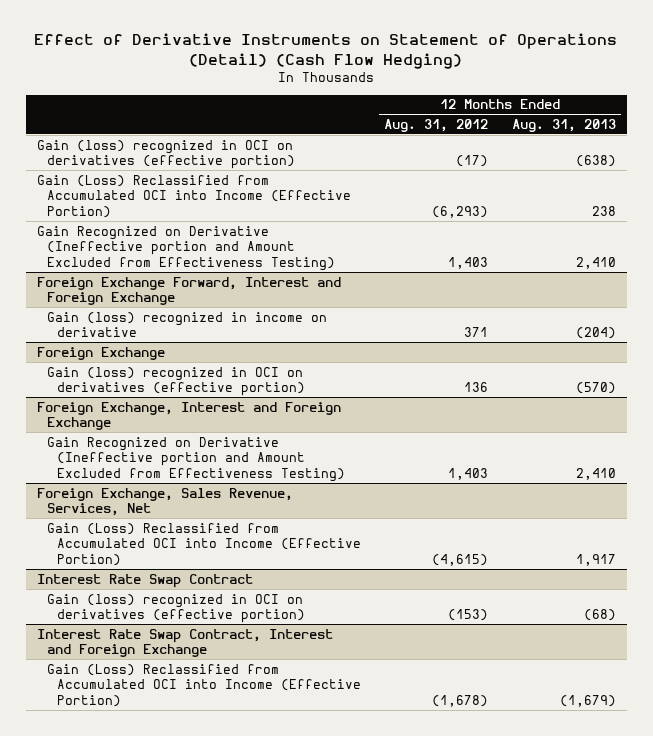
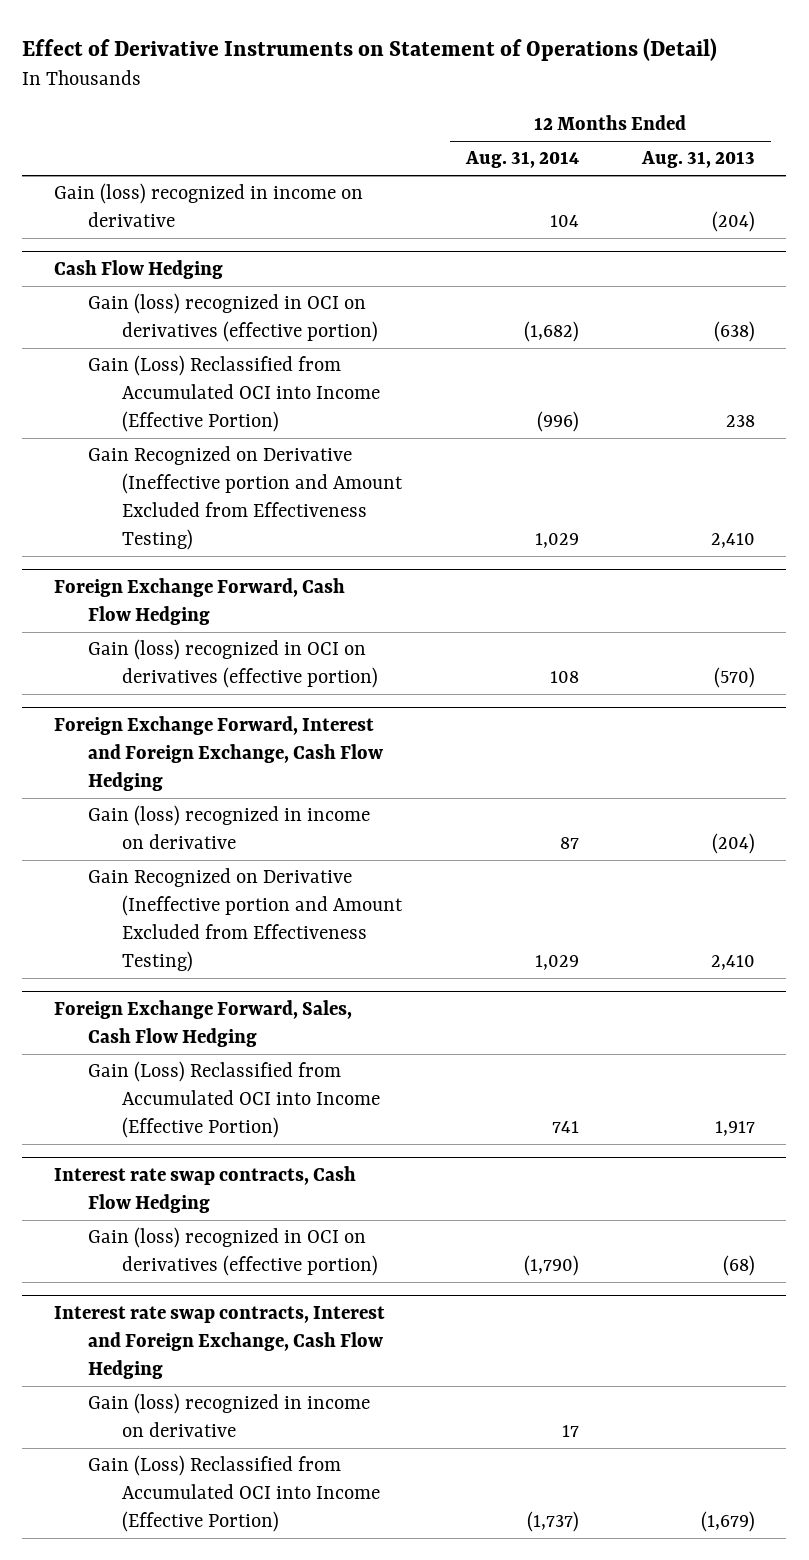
- Effect of Derivative Instruments on Statement of Operations (Detail) (Cash Flow Hedging)
+ Effect of Derivative Instruments on Statement of Operations (Detail)
- | 12 Months Ended Aug. 31, 2012 | 12 Months Ended Aug. 31, 2013
+ | 12 Months Ended Aug. 31, 2014 | 12 Months Ended Aug. 31, 2013
+ Gain (loss) recognized in income on derivative | 104 | (204)
+ Cash Flow Hedging
- Foreign Exchange Forward, Interest and Foreign Exchange
- Gain (loss) recognized in income on derivative | 371 | (204)
- Foreign Exchange
+ Foreign Exchange Forward, Cash Flow Hedging
- Foreign Exchange, Interest and Foreign Exchange
+ Foreign Exchange Forward, Interest and Foreign Exchange, Cash Flow Hedging
+ Gain (loss) recognized in income on derivative | 87 | (204)
- Foreign Exchange, Sales Revenue, Services, Net
+ Foreign Exchange Forward, Sales, Cash Flow Hedging
- Interest Rate Swap Contract
+ Interest rate swap contracts, Cash Flow Hedging
- Interest Rate Swap Contract, Interest and Foreign Exchange
+ Interest rate swap contracts, Interest and Foreign Exchange, Cash Flow Hedging
+ Gain (loss) recognized in income on derivative | 17 |

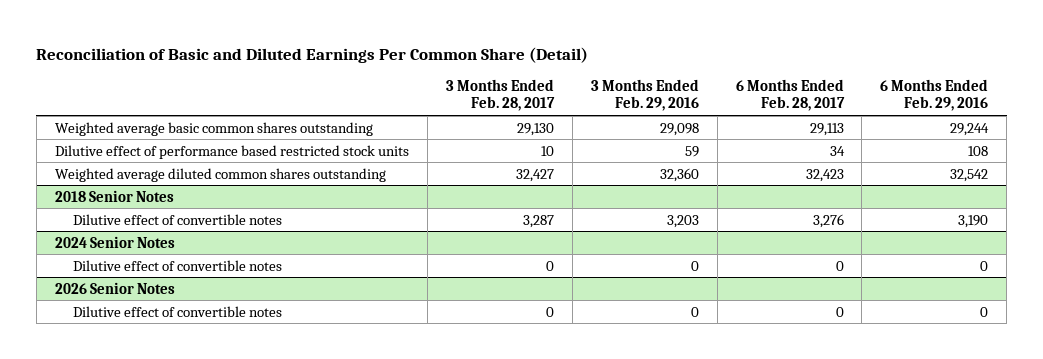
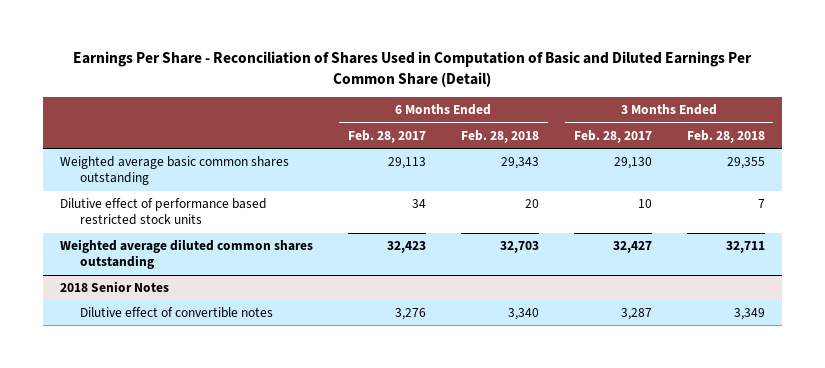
- Reconciliation of Basic and Diluted Earnings Per Common Share (Detail)
+ Earnings Per Share - Reconciliation of Shares Used in Computation of Basic and Diluted Earnings Per Common Share (Detail)
- | 3 Months Ended Feb. 28, 2017 | 3 Months Ended Feb. 29, 2016 | 6 Months Ended Feb. 28, 2017 | 6 Months Ended Feb. 29, 2016
+ | 6 Months Ended Feb. 28, 2017 | 6 Months Ended Feb. 28, 2018 | 3 Months Ended Feb. 28, 2017 | 3 Months Ended Feb. 28, 2018
- 2024 Senior Notes
- Dilutive effect of convertible notes | 0 | 0 | 0 | 0
- 2026 Senior Notes
- Dilutive effect of convertible notes | 0 | 0 | 0 | 0

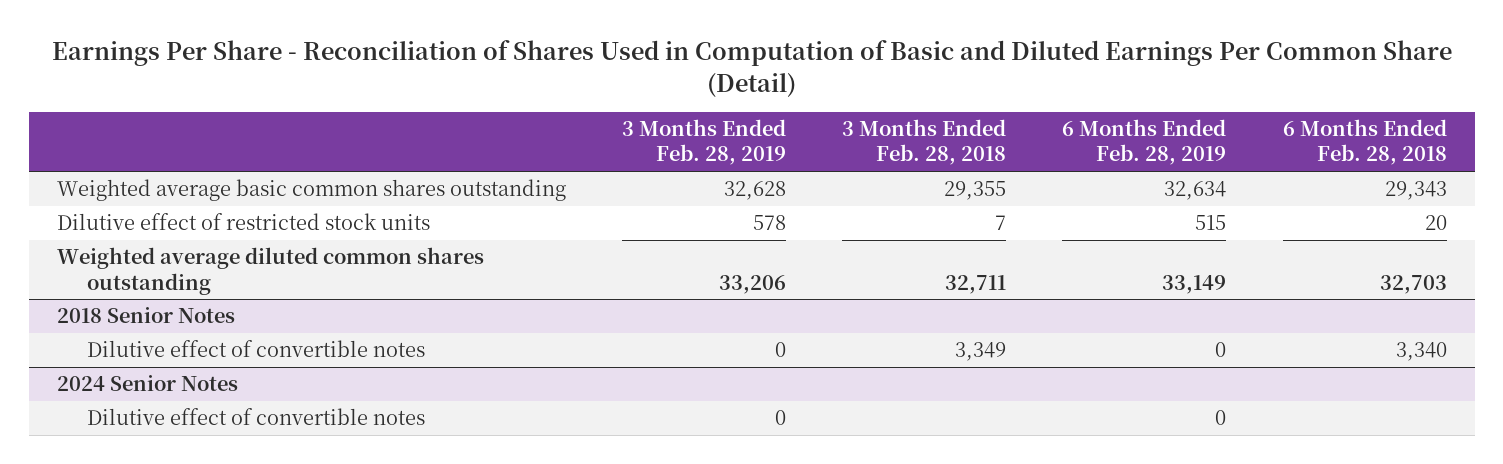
- | 6 Months Ended Feb. 28, 2017 | 6 Months Ended Feb. 28, 2018 | 3 Months Ended Feb. 28, 2017 | 3 Months Ended Feb. 28, 2018
+ | 3 Months Ended Feb. 28, 2019 | 3 Months Ended Feb. 28, 2018 | 6 Months Ended Feb. 28, 2019 | 6 Months Ended Feb. 28, 2018
- Dilutive effect of performance based restricted stock units | 34 | 20 | 10 | 7
+ Dilutive effect of restricted stock units | 578 | 7 | 515 | 20
+ 2024 Senior Notes
+ Dilutive effect of convertible notes | 0 | | 0 |

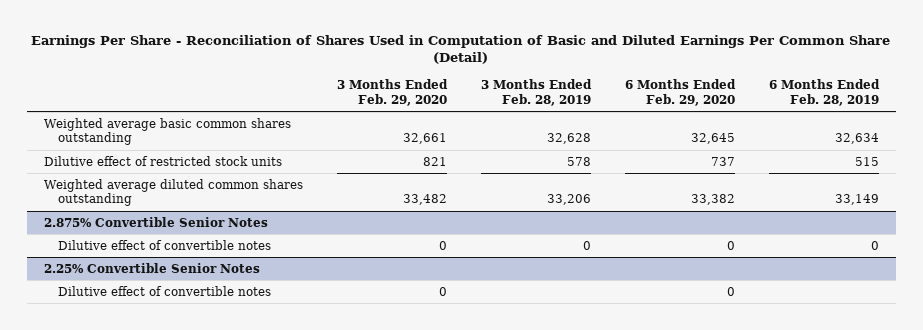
- | 3 Months Ended Feb. 28, 2019 | 3 Months Ended Feb. 28, 2018 | 6 Months Ended Feb. 28, 2019 | 6 Months Ended Feb. 28, 2018
+ | 3 Months Ended Feb. 29, 2020 | 3 Months Ended Feb. 28, 2019 | 6 Months Ended Feb. 29, 2020 | 6 Months Ended Feb. 28, 2019
- 2018 Senior Notes
- Dilutive effect of convertible notes | 0 | 3,349 | 0 | 3,340
- 2024 Senior Notes
+ 2.875% Convertible Senior Notes
+ 2.25% Convertible Senior Notes
+ Dilutive effect of convertible notes | 0 | | 0 |

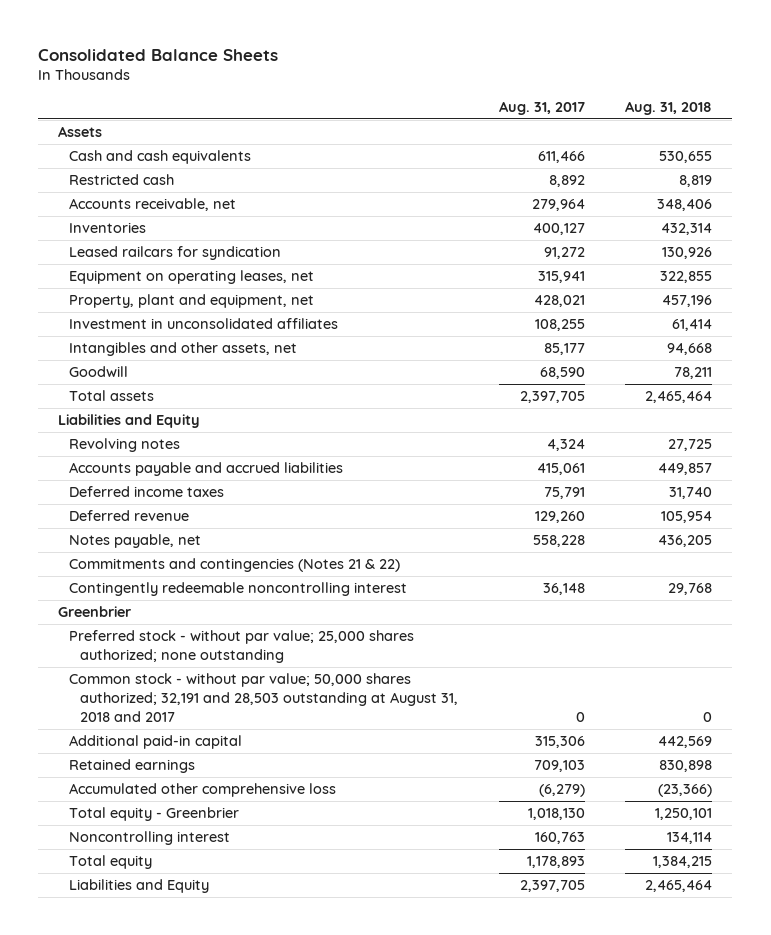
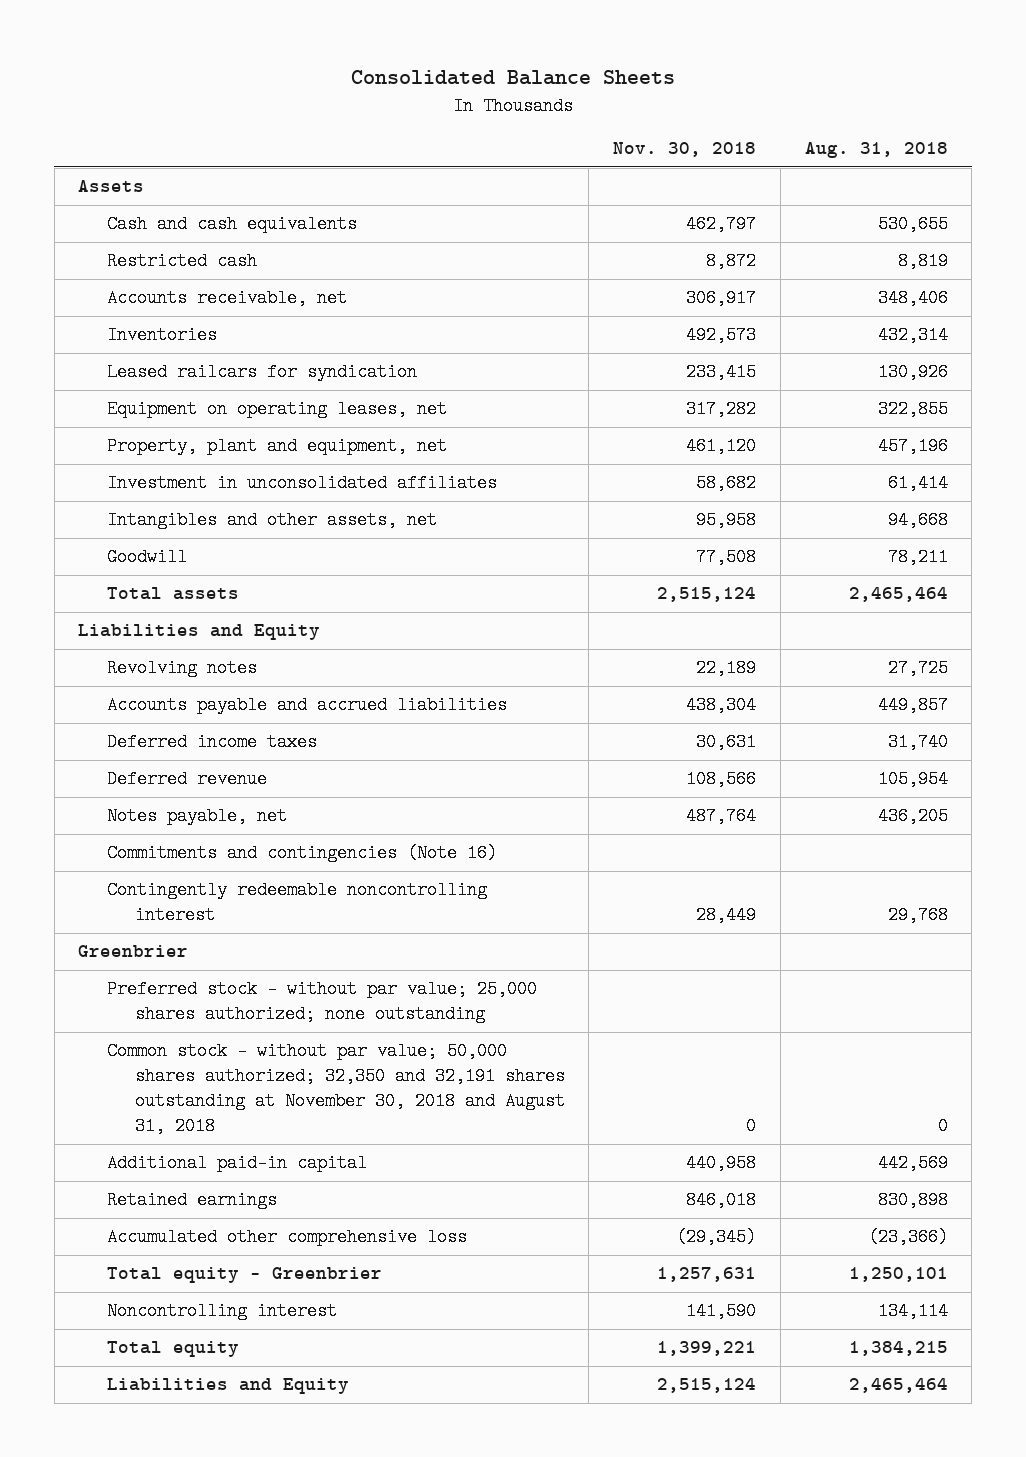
- | Aug. 31, 2017 | Aug. 31, 2018
+ | Nov. 30, 2018 | Aug. 31, 2018
- Commitments and contingencies (Notes 21 & 22)
+ Commitments and contingencies (Note 16)
- Common stock - without par value; 50,000 shares authorized; 32,191 and 28,503 outstanding at August 31, 2018 and 2017 | 0 | 0
+ Common stock - without par value; 50,000 shares authorized; 32,350 and 32,191 shares outstanding at November 30, 2018 and August 31, 2018 | 0 | 0

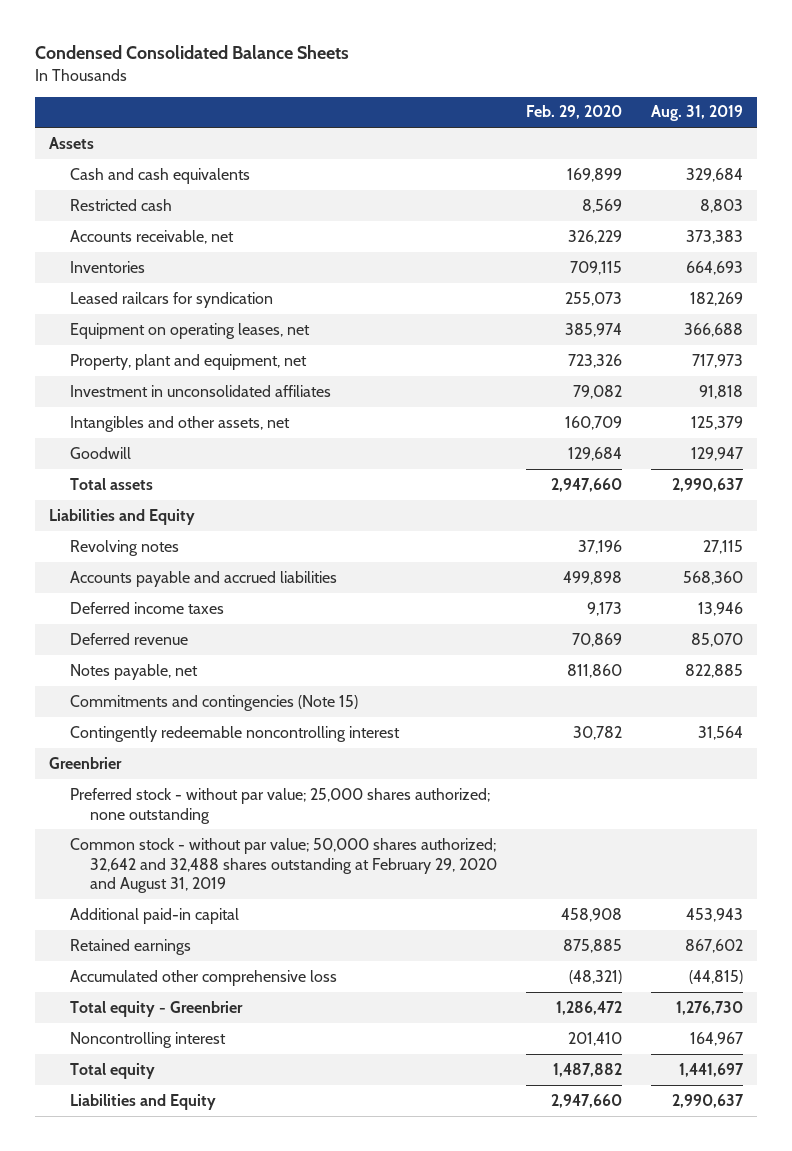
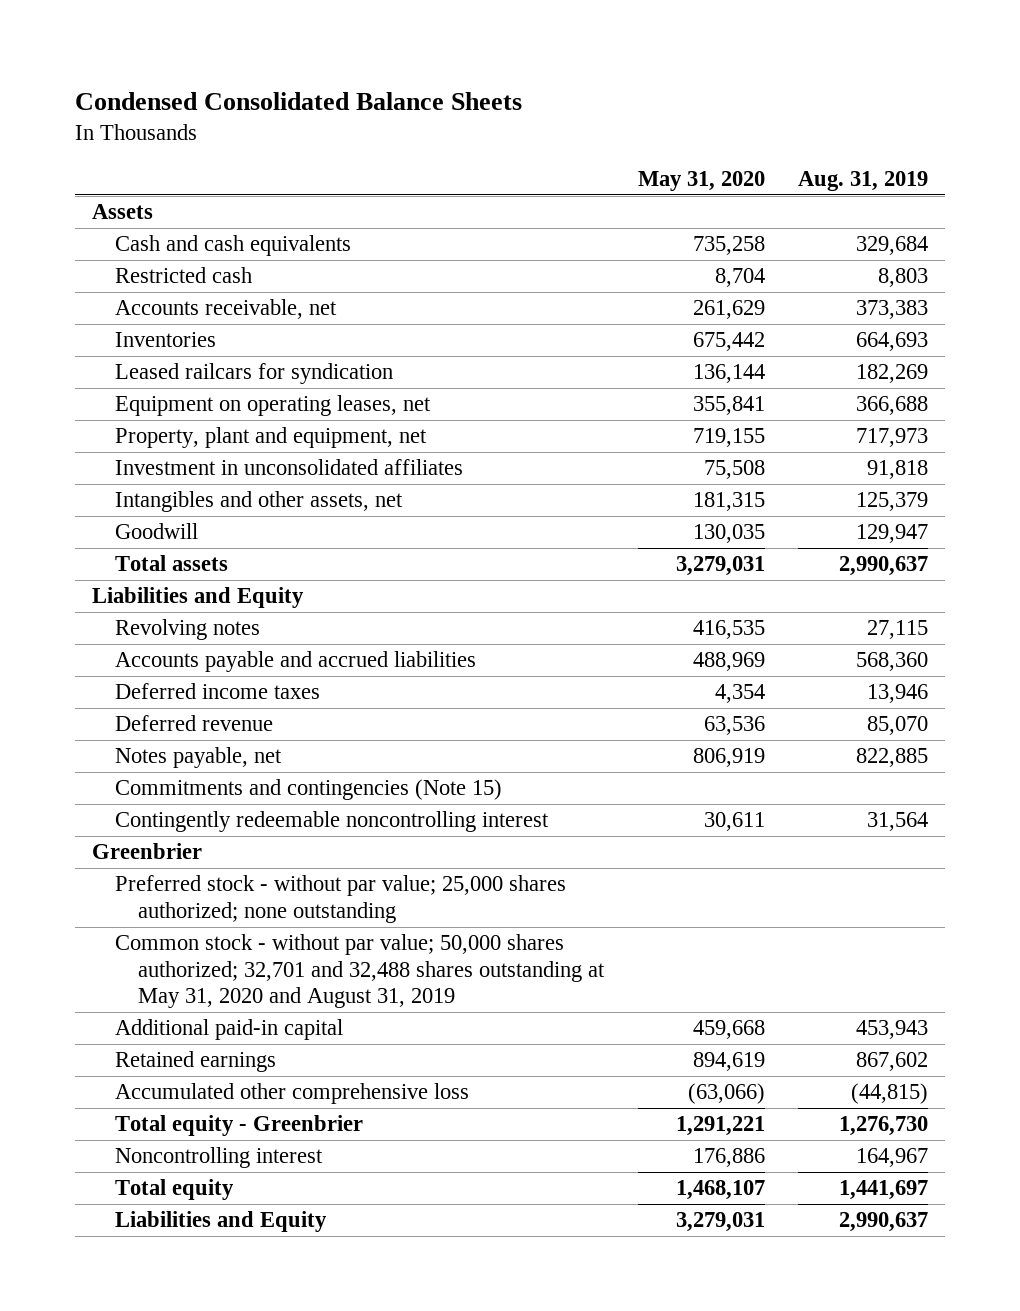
- | Feb. 29, 2020 | Aug. 31, 2019
+ | May 31, 2020 | Aug. 31, 2019
- Common stock - without par value; 50,000 shares authorized; 32,642 and 32,488 shares outstanding at February 29, 2020 and August 31, 2019
+ Common stock - without par value; 50,000 shares authorized; 32,701 and 32,488 shares outstanding at May 31, 2020 and August 31, 2019

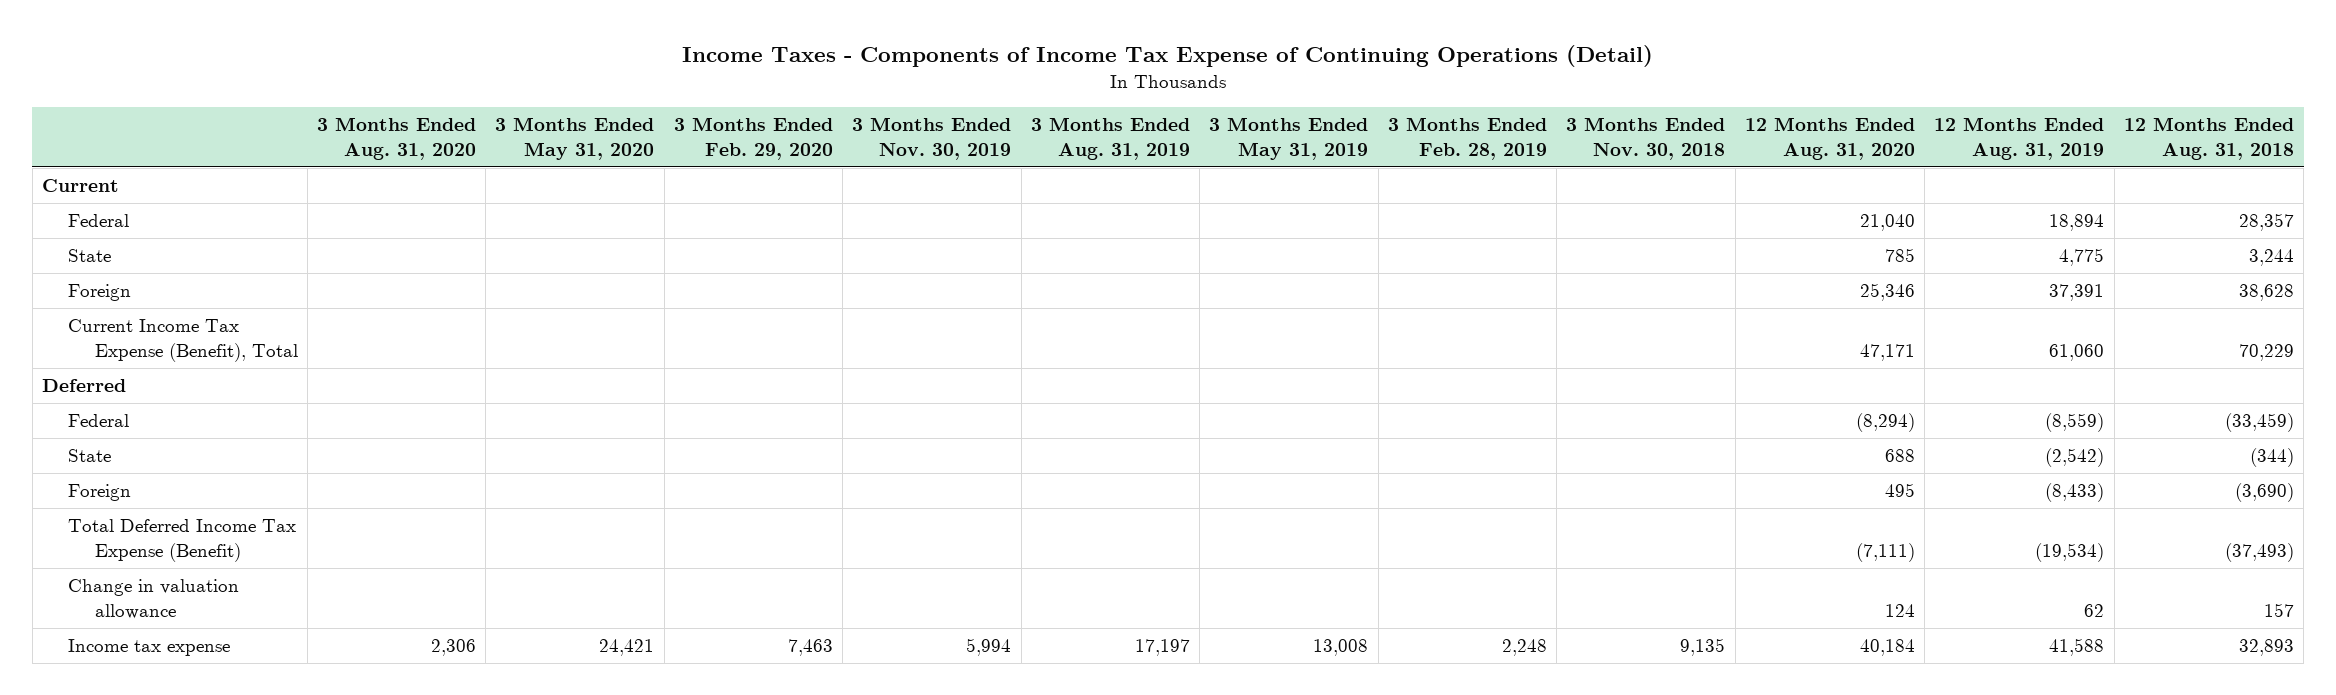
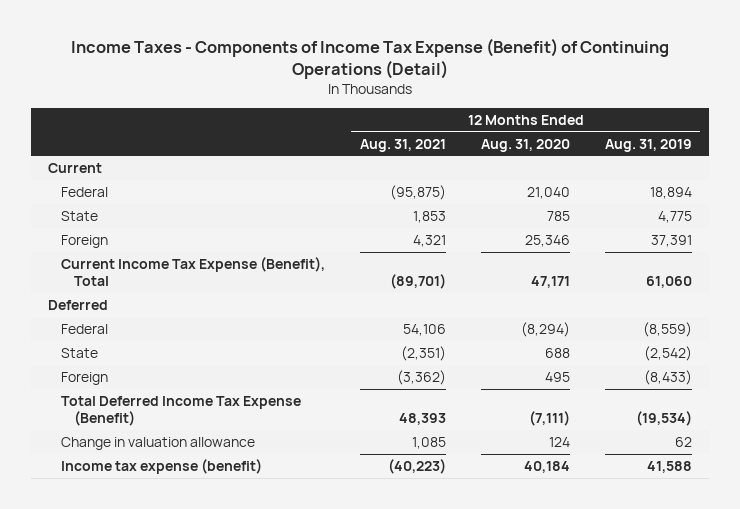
- Income Taxes - Components of Income Tax Expense of Continuing Operations (Detail)
+ Income Taxes - Components of Income Tax Expense (Benefit) of Continuing Operations (Detail)
- | 3 Months Ended Aug. 31, 2020 | 3 Months Ended May 31, 2020 | 3 Months Ended Feb. 29, 2020 | 3 Months Ended Nov. 30, 2019 | 3 Months Ended Aug. 31, 2019 | 3 Months Ended May 31, 2019 | 3 Months Ended Feb. 28, 2019 | 3 Months Ended Nov. 30, 2018 | 12 Months Ended Aug. 31, 2020 | 12 Months Ended Aug. 31, 2019 | 12 Months Ended Aug. 31, 2018
+ | 12 Months Ended Aug. 31, 2021 | 12 Months Ended Aug. 31, 2020 | 12 Months Ended Aug. 31, 2019
- Income tax expense | 2,306 | 24,421 | 7,463 | 5,994 | 17,197 | 13,008 | 2,248 | 9,135 | 40,184 | 41,588 | 32,893
+ Income tax expense (benefit) | (40,223) | 40,184 | 41,588

